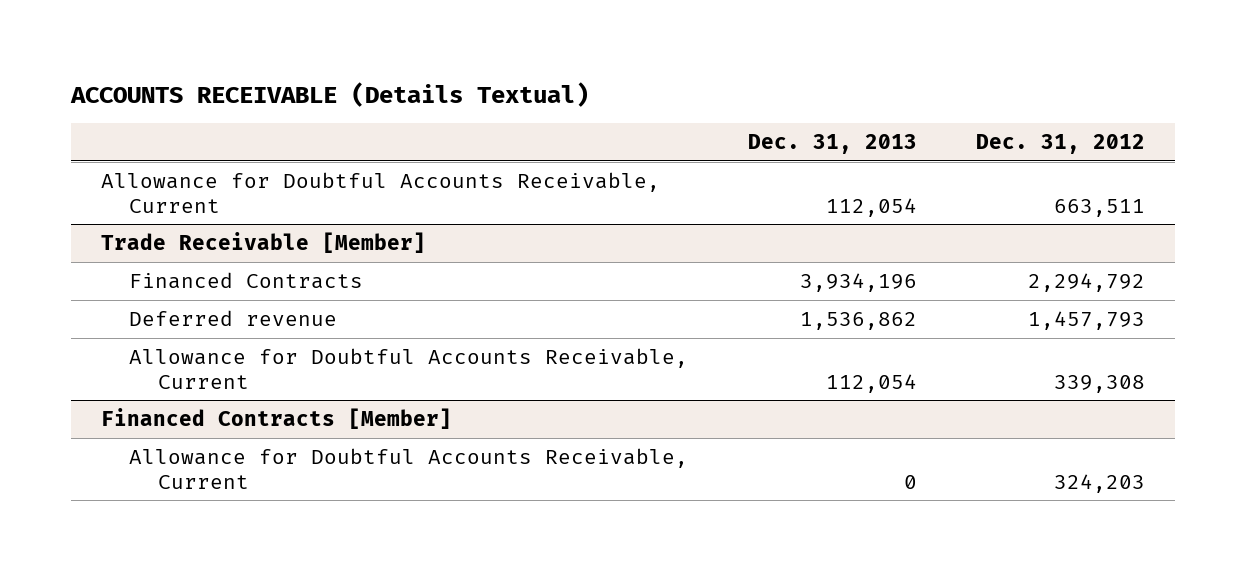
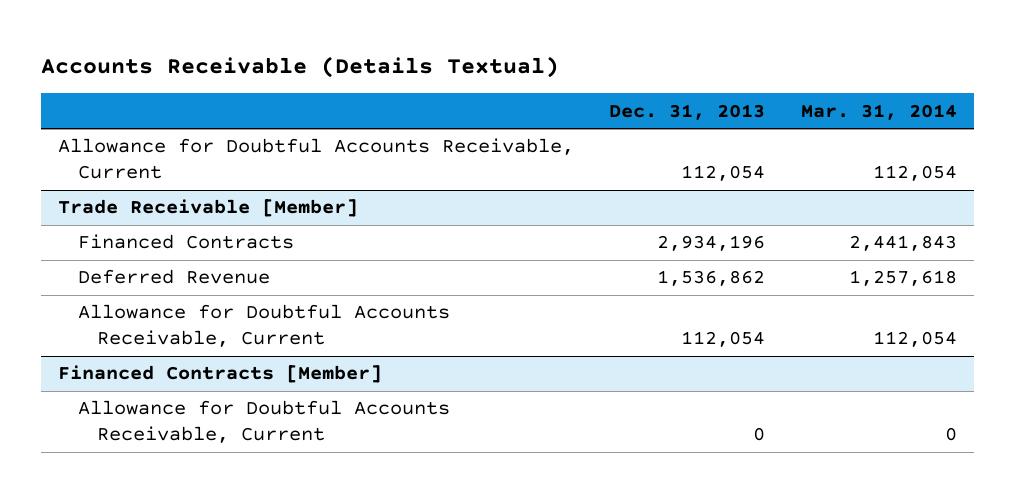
- ACCOUNTS RECEIVABLE (Details Textual)
+ Accounts Receivable (Details Textual)
- | Dec. 31, 2013 | Dec. 31, 2012
+ | Dec. 31, 2013 | Mar. 31, 2014
@ Trade Receivable [Member]
- Financed Contracts | 3,934,196 | 2,294,792
- Deferred revenue | 1,536,862 | 1,457,793
+ Financed Contracts | 2,934,196 | 2,441,843
+ Deferred Revenue | 1,536,862 | 1,257,618

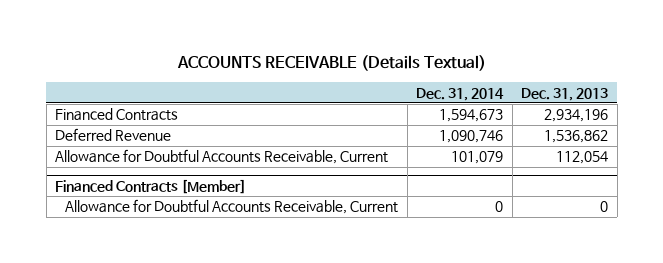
- Accounts Receivable (Details Textual)
+ ACCOUNTS RECEIVABLE (Details Textual)
- | Dec. 31, 2013 | Mar. 31, 2014
+ | Dec. 31, 2014 | Dec. 31, 2013
- Allowance for Doubtful Accounts Receivable, Current | 112,054 | 112,054
- Trade Receivable [Member]

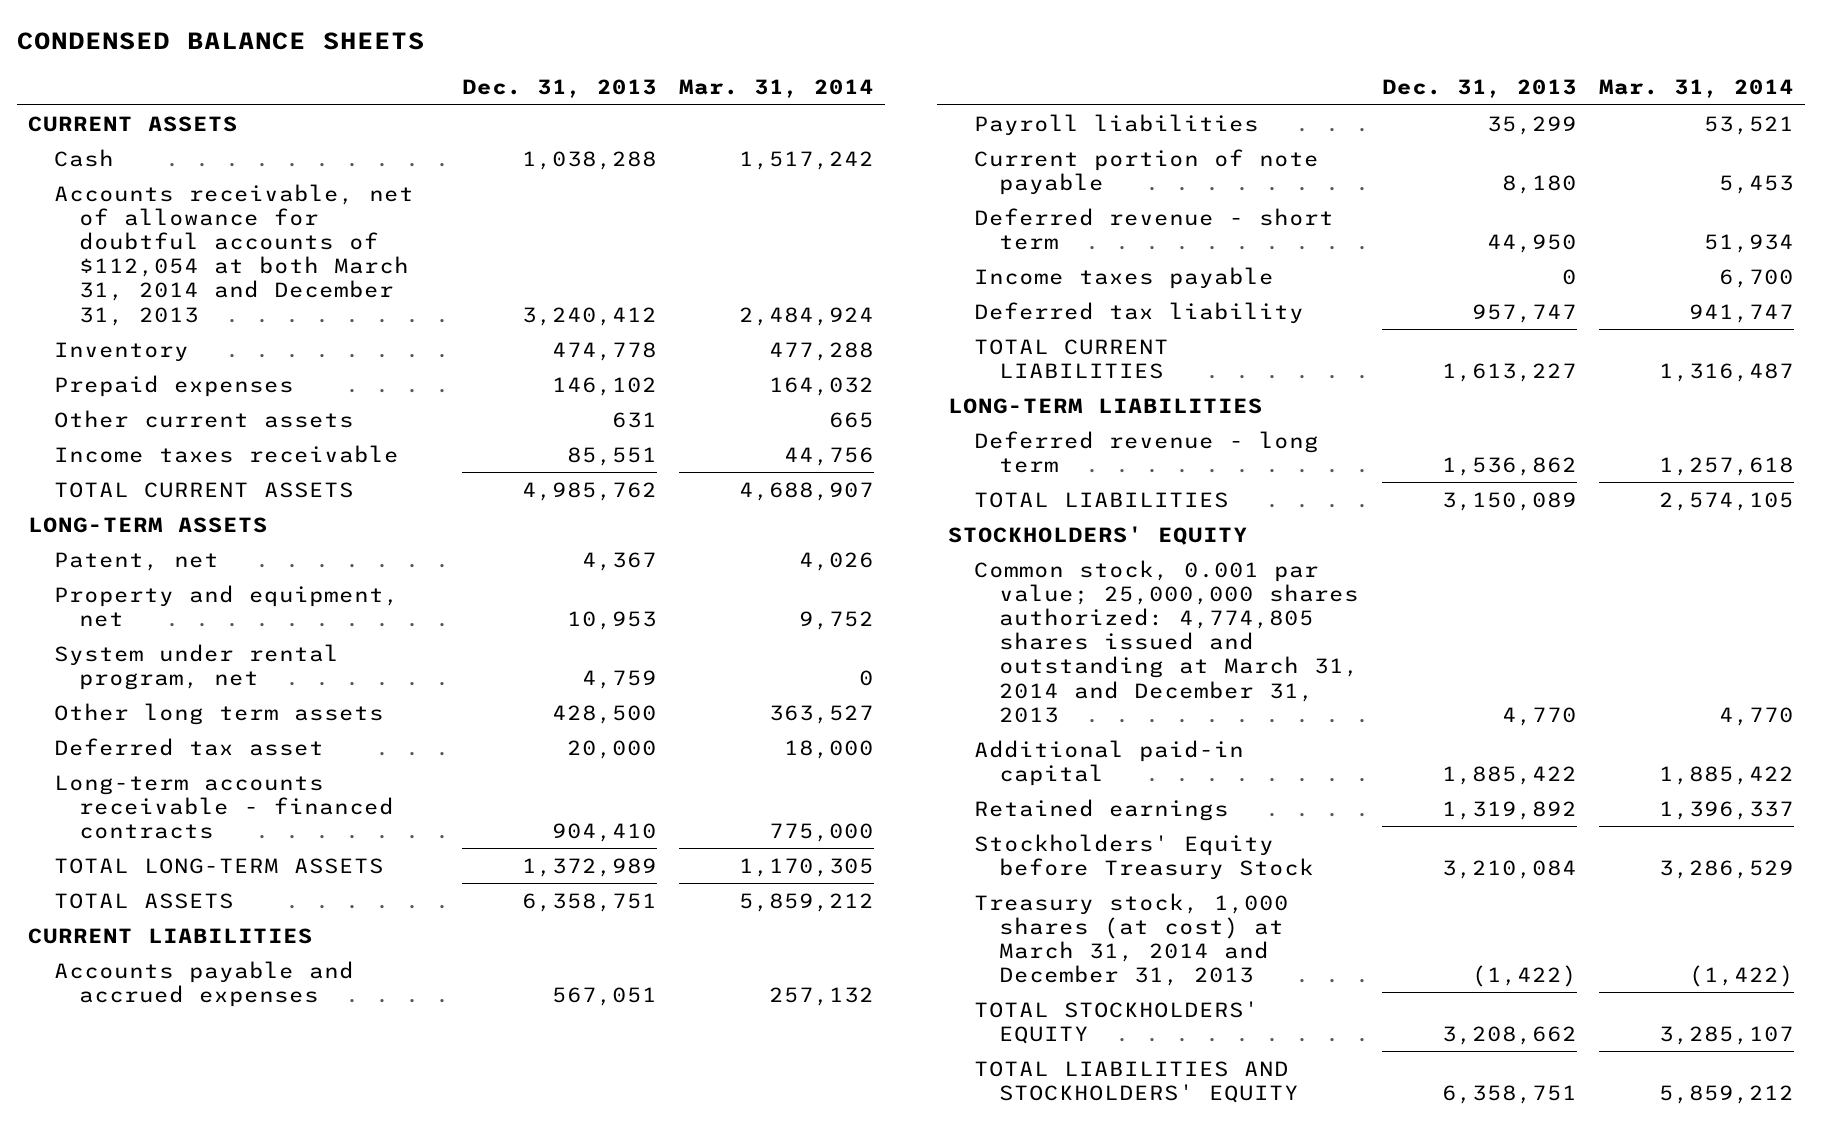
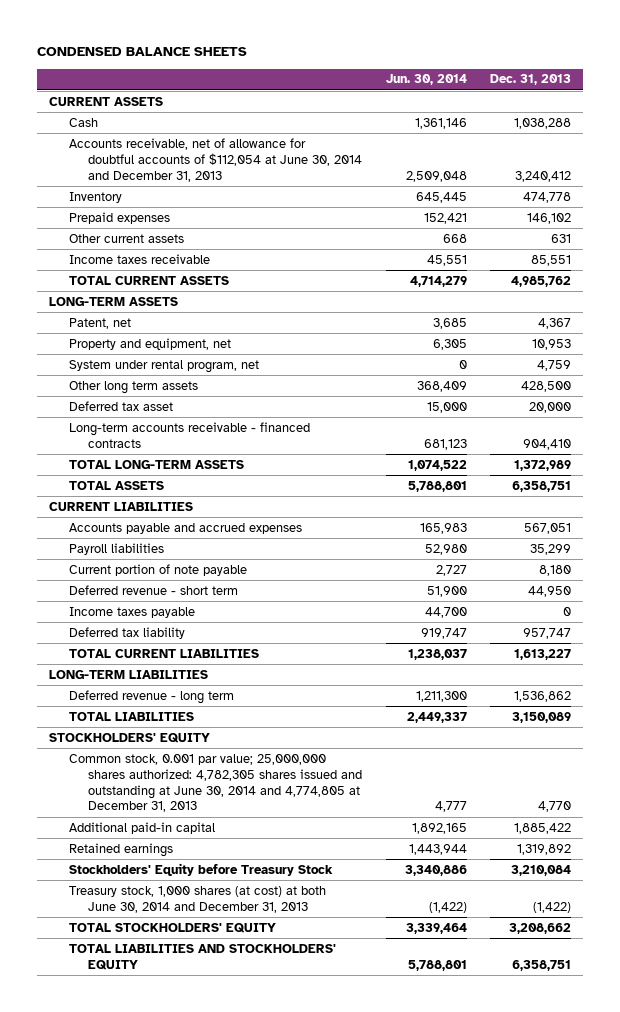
- | Dec. 31, 2013 | Mar. 31, 2014
+ | Jun. 30, 2014 | Dec. 31, 2013
- Accounts receivable, net of allowance for doubtful accounts of $112,054 at both March 31, 2014 and December 31, 2013 | 3,240,412 | 2,484,924
+ Accounts receivable, net of allowance for doubtful accounts of $112,054 at June 30, 2014 and December 31, 2013 | 2,509,048 | 3,240,412
- Common stock, 0.001 par value; 25,000,000 shares authorized: 4,774,805 shares issued and outstanding at March 31, 2014 and December 31, 2013 | 4,770 | 4,770
+ Common stock, 0.001 par value; 25,000,000 shares authorized: 4,782,305 shares issued and outstanding at June 30, 2014 and 4,774,805 at December 31, 2013 | 4,777 | 4,770
- Treasury stock, 1,000 shares (at cost) at March 31, 2014 and December 31, 2013 | (1,422) | (1,422)
+ Treasury stock, 1,000 shares (at cost) at both June 30, 2014 and December 31, 2013 | (1,422) | (1,422)

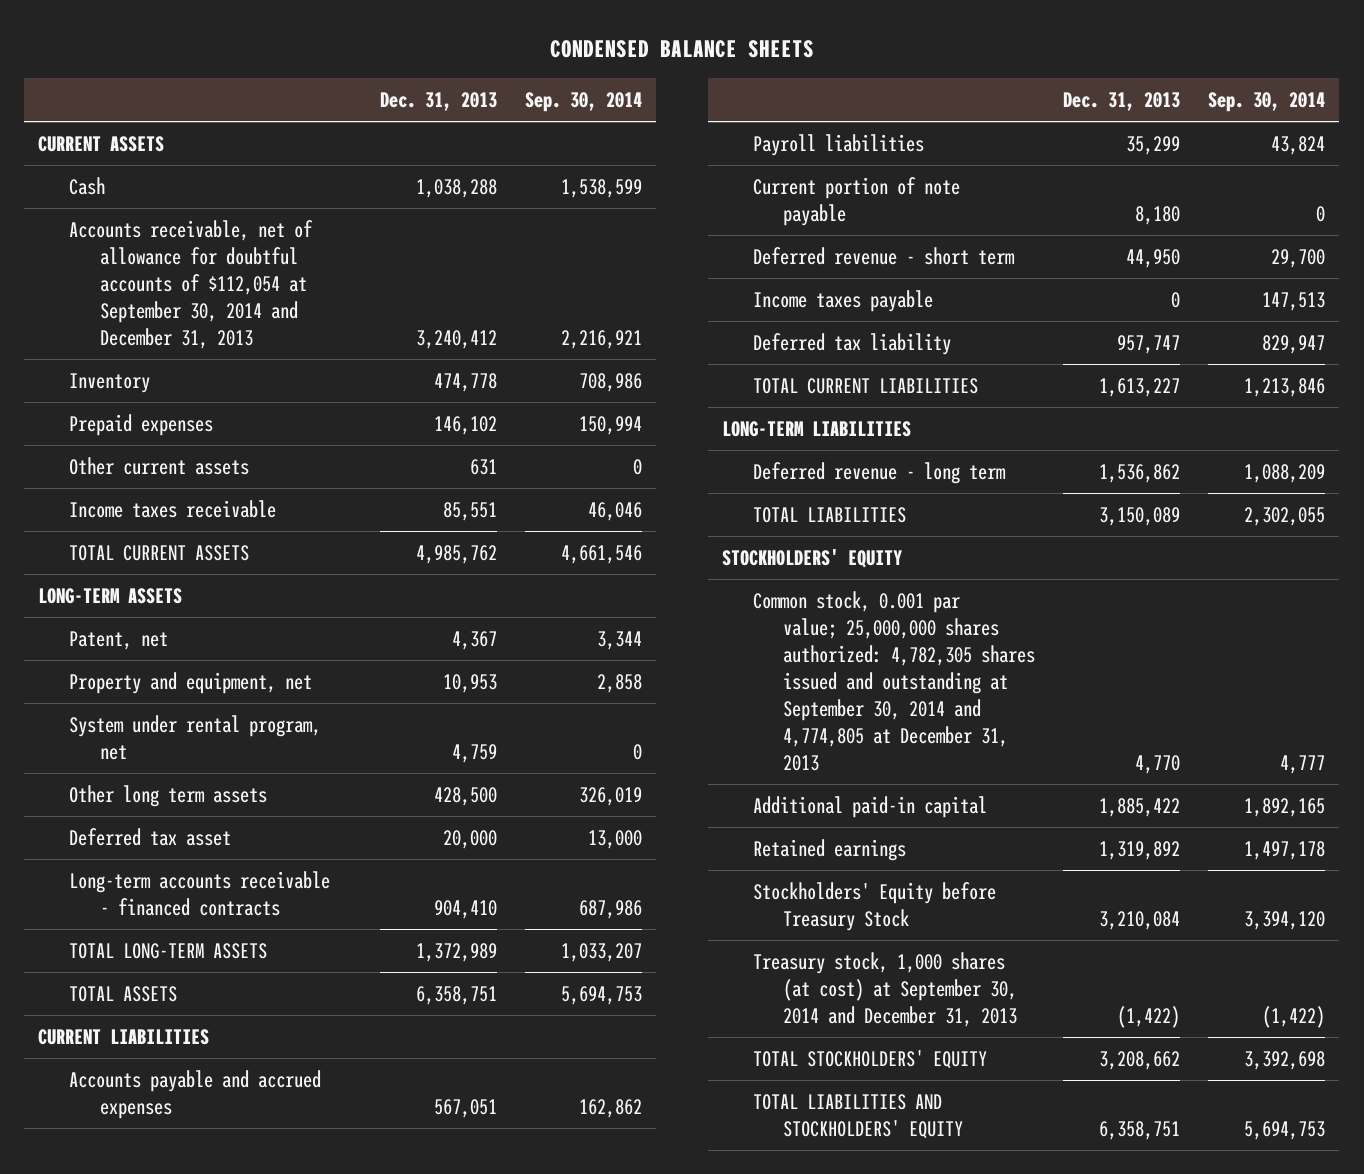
- | Jun. 30, 2014 | Dec. 31, 2013
+ | Dec. 31, 2013 | Sep. 30, 2014
- Accounts receivable, net of allowance for doubtful accounts of $112,054 at June 30, 2014 and December 31, 2013 | 2,509,048 | 3,240,412
+ Accounts receivable, net of allowance for doubtful accounts of $112,054 at September 30, 2014 and December 31, 2013 | 3,240,412 | 2,216,921
- Common stock, 0.001 par value; 25,000,000 shares authorized: 4,782,305 shares issued and outstanding at June 30, 2014 and 4,774,805 at December 31, 2013 | 4,777 | 4,770
+ Common stock, 0.001 par value; 25,000,000 shares authorized: 4,782,305 shares issued and outstanding at September 30, 2014 and 4,774,805 at December 31, 2013 | 4,770 | 4,777
- Treasury stock, 1,000 shares (at cost) at both June 30, 2014 and December 31, 2013 | (1,422) | (1,422)
+ Treasury stock, 1,000 shares (at cost) at September 30, 2014 and December 31, 2013 | (1,422) | (1,422)

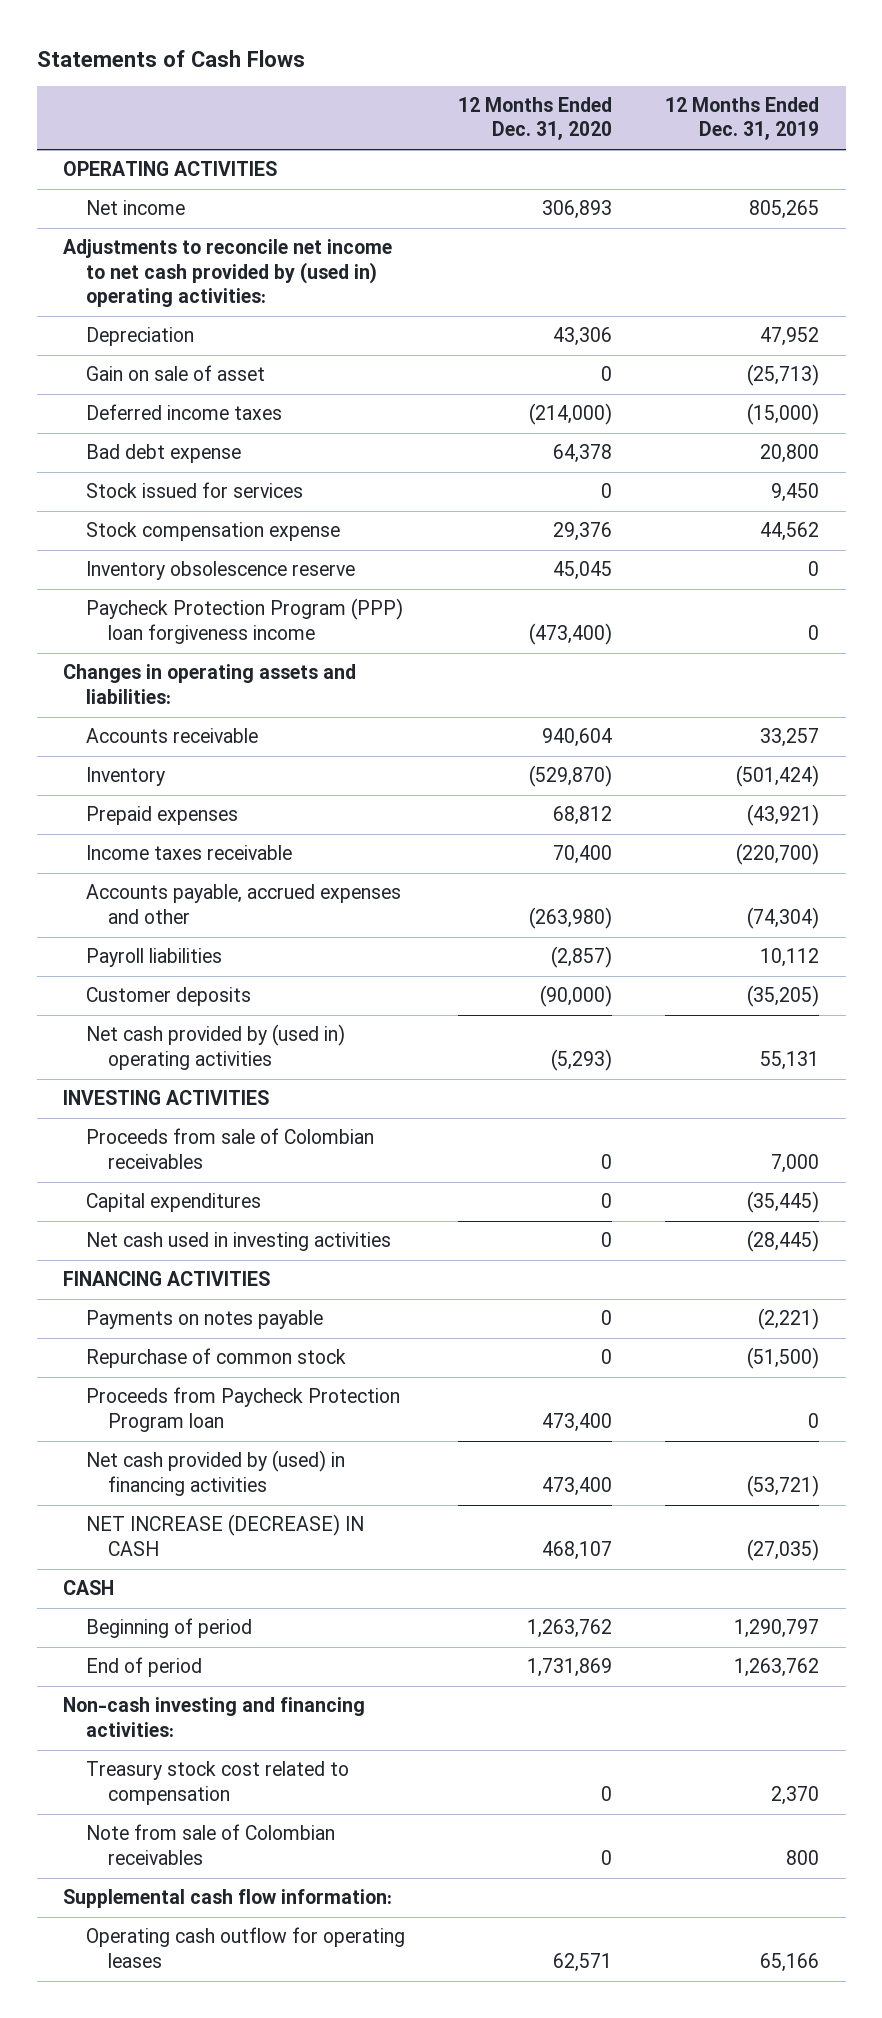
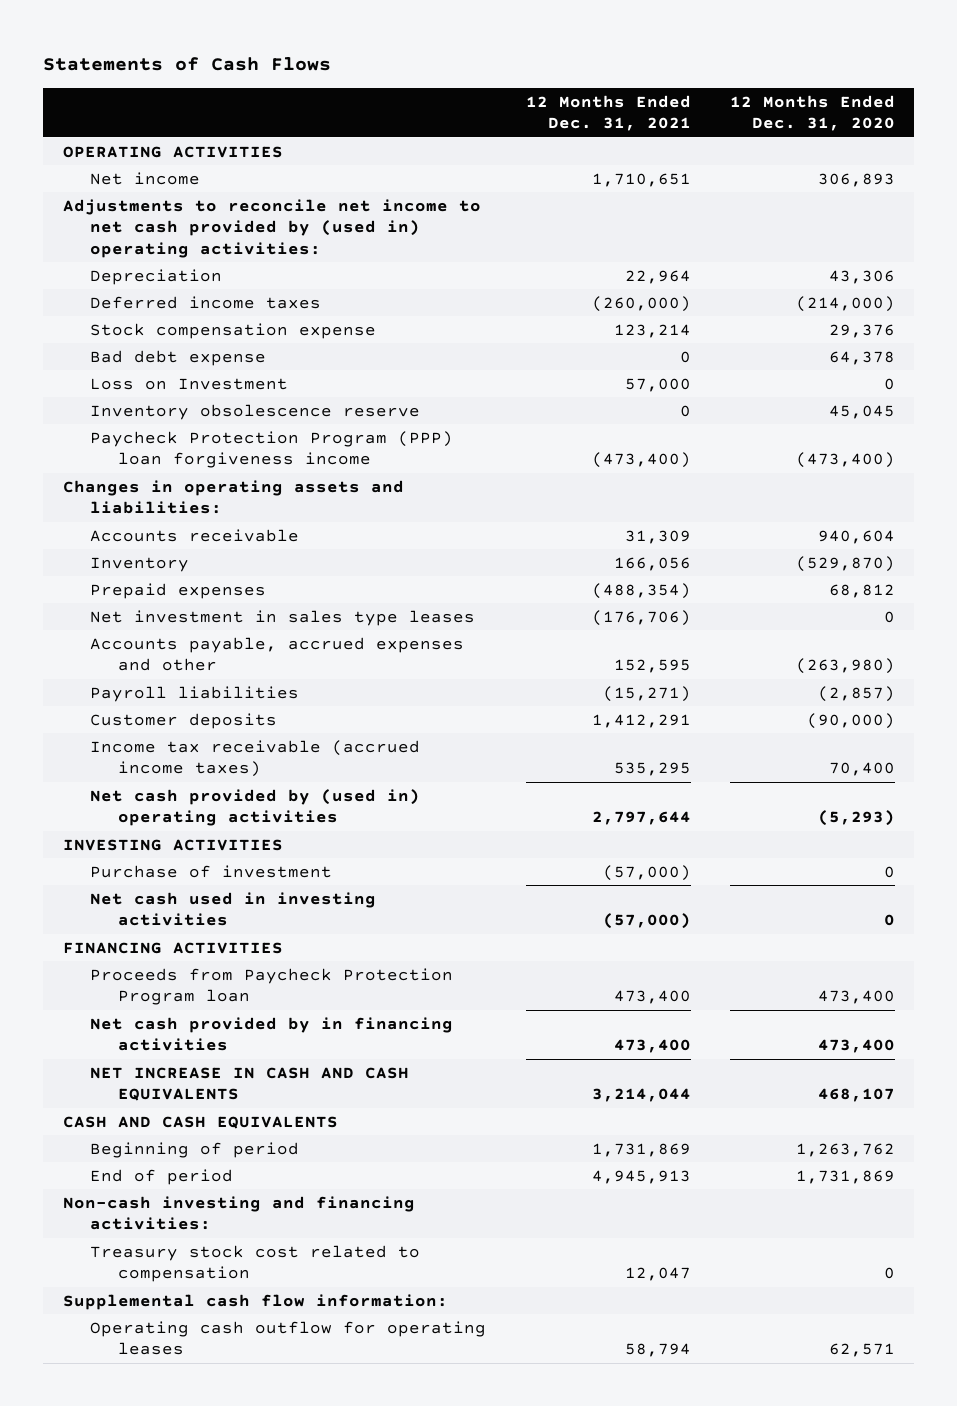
- | 12 Months Ended Dec. 31, 2020 | 12 Months Ended Dec. 31, 2019
+ | 12 Months Ended Dec. 31, 2021 | 12 Months Ended Dec. 31, 2020
- Gain on sale of asset | 0 | (25,713)
- Stock issued for services | 0 | 9,450
moved down: Bad debt expense | 0 | 64,378
+ Loss on Investment | 57,000 | 0
- Income taxes receivable | 70,400 | (220,700)
+ Net investment in sales type leases | (176,706) | 0
+ Income tax receivable (accrued income taxes) | 535,295 | 70,400
- Proceeds from sale of Colombian receivables | 0 | 7,000
- Capital expenditures | 0 | (35,445)
+ Purchase of investment | (57,000) | 0
- Payments on notes payable | 0 | (2,221)
- Repurchase of common stock | 0 | (51,500)
- Net cash provided by (used) in financing activities | 473,400 | (53,721)
- NET INCREASE (DECREASE) IN CASH | 468,107 | (27,035)
- CASH
+ Net cash provided by in financing activities | 473,400 | 473,400
+ NET INCREASE IN CASH AND CASH EQUIVALENTS | 3,214,044 | 468,107
+ CASH AND CASH EQUIVALENTS
- Note from sale of Colombian receivables | 0 | 800

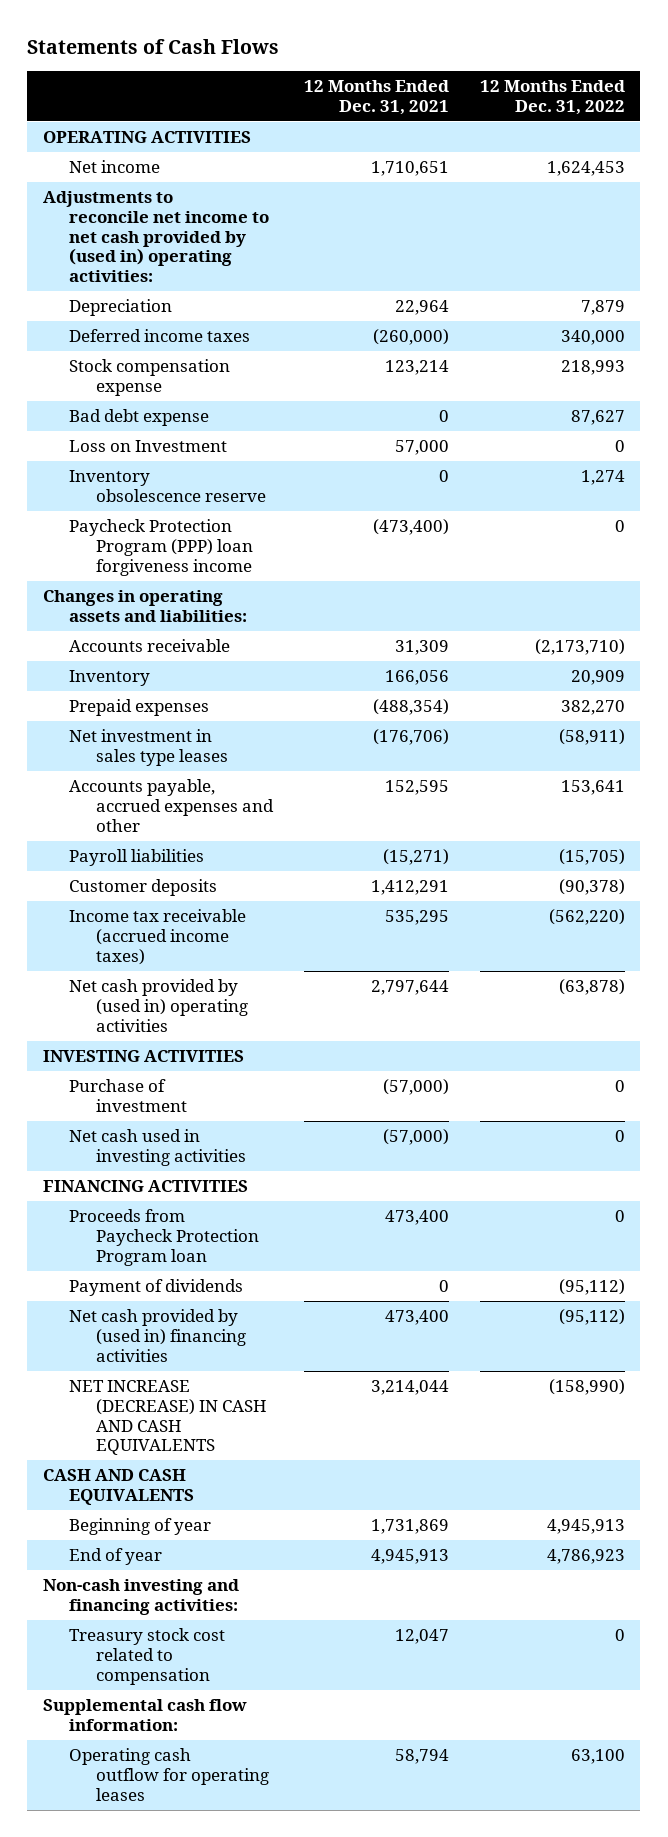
- | 12 Months Ended Dec. 31, 2021 | 12 Months Ended Dec. 31, 2020
+ | 12 Months Ended Dec. 31, 2021 | 12 Months Ended Dec. 31, 2022
- Net cash provided by in financing activities | 473,400 | 473,400
- NET INCREASE IN CASH AND CASH EQUIVALENTS | 3,214,044 | 468,107
+ Payment of dividends | 0 | (95,112)
+ Net cash provided by (used in) financing activities | 473,400 | (95,112)
+ NET INCREASE (DECREASE) IN CASH AND CASH EQUIVALENTS | 3,214,044 | (158,990)
- Beginning of period | 1,731,869 | 1,263,762
- End of period | 4,945,913 | 1,731,869
+ Beginning of year | 1,731,869 | 4,945,913
+ End of year | 4,945,913 | 4,786,923

